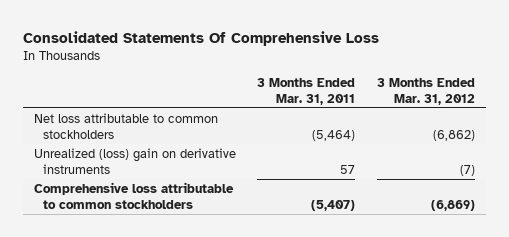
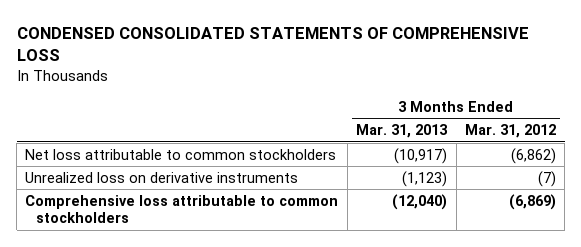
- Consolidated Statements Of Comprehensive Loss
+ CONDENSED CONSOLIDATED STATEMENTS OF COMPREHENSIVE LOSS
- | 3 Months Ended Mar. 31, 2011 | 3 Months Ended Mar. 31, 2012
+ | 3 Months Ended Mar. 31, 2013 | 3 Months Ended Mar. 31, 2012
- Unrealized (loss) gain on derivative instruments | 57 | (7)
+ Unrealized loss on derivative instruments | (1,123) | (7)

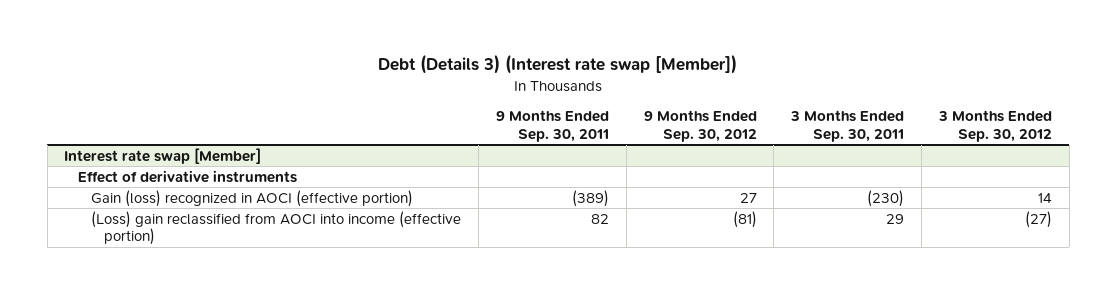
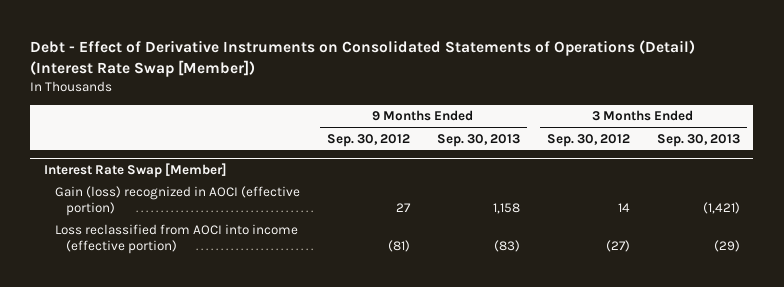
- Debt (Details 3) (Interest rate swap [Member])
+ Debt - Effect of Derivative Instruments on Consolidated Statements of Operations (Detail) (Interest Rate Swap [Member])
- | 9 Months Ended Sep. 30, 2011 | 9 Months Ended Sep. 30, 2012 | 3 Months Ended Sep. 30, 2011 | 3 Months Ended Sep. 30, 2012
+ | 9 Months Ended Sep. 30, 2012 | 9 Months Ended Sep. 30, 2013 | 3 Months Ended Sep. 30, 2012 | 3 Months Ended Sep. 30, 2013
- Interest rate swap [Member]
- Effect of derivative instruments
+ Interest Rate Swap [Member]
- (Loss) gain reclassified from AOCI into income (effective portion) | 82 | (81) | 29 | (27)
+ Loss reclassified from AOCI into income (effective portion) | (81) | (83) | (27) | (29)

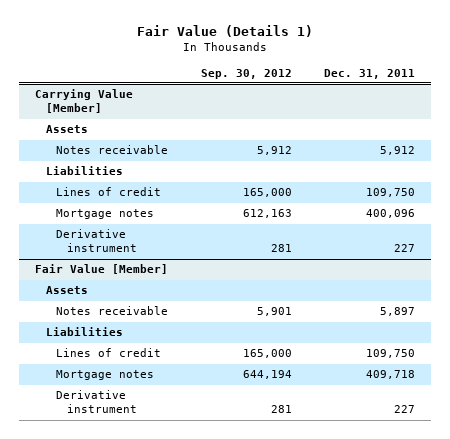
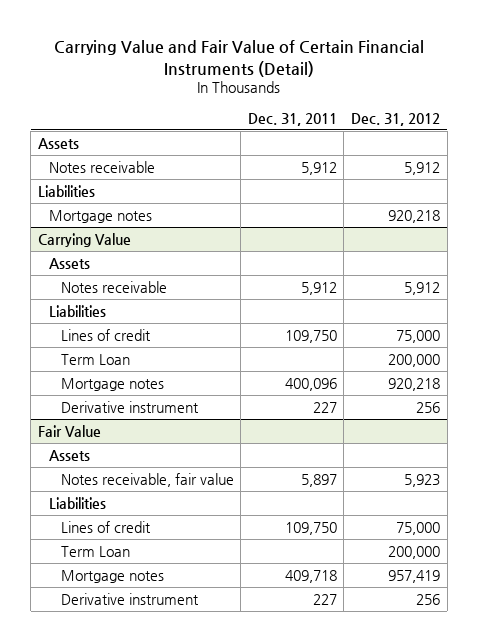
- Fair Value (Details 1)
+ Carrying Value and Fair Value of Certain Financial Instruments (Detail)
- | Sep. 30, 2012 | Dec. 31, 2011
+ | Dec. 31, 2011 | Dec. 31, 2012
- Carrying Value [Member]
+ Mortgage notes | | 920,218
+ Carrying Value
+ Assets
+ Notes receivable | 5,912 | 5,912
+ Liabilities
+ Term Loan | | 200,000
- Fair Value [Member]
+ Fair Value
- Notes receivable | 5,901 | 5,897
+ Notes receivable, fair value | 5,897 | 5,923
+ Term Loan | | 200,000

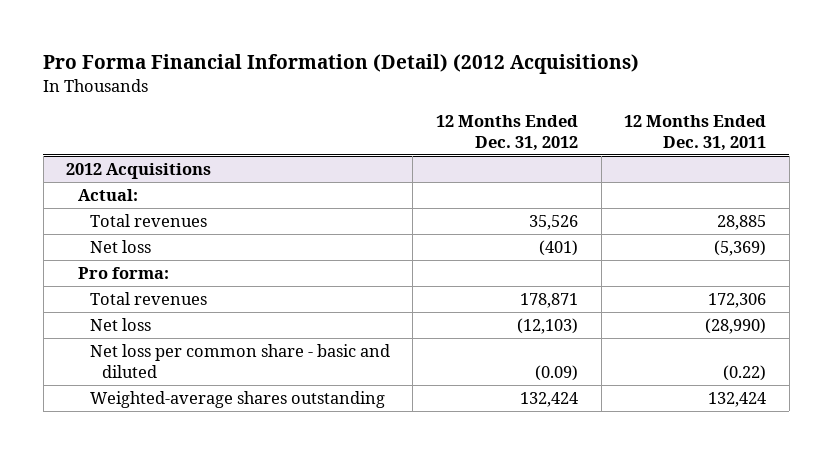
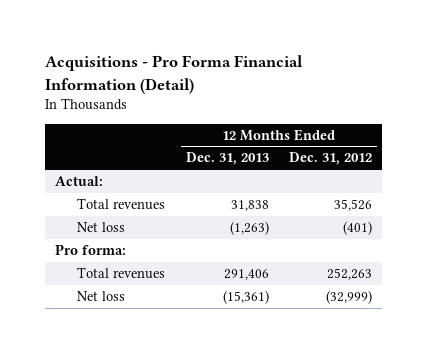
- Pro Forma Financial Information (Detail) (2012 Acquisitions)
+ Acquisitions - Pro Forma Financial Information (Detail)
- | 12 Months Ended Dec. 31, 2012 | 12 Months Ended Dec. 31, 2011
+ | 12 Months Ended Dec. 31, 2013 | 12 Months Ended Dec. 31, 2012
- 2012 Acquisitions
- Total revenues | 178,871 | 172,306
- Net loss | (12,103) | (28,990)
- Net loss per common share - basic and diluted | (0.09) | (0.22)
- Weighted-average shares outstanding | 132,424 | 132,424
+ Total revenues | 291,406 | 252,263
+ Net loss | (15,361) | (32,999)

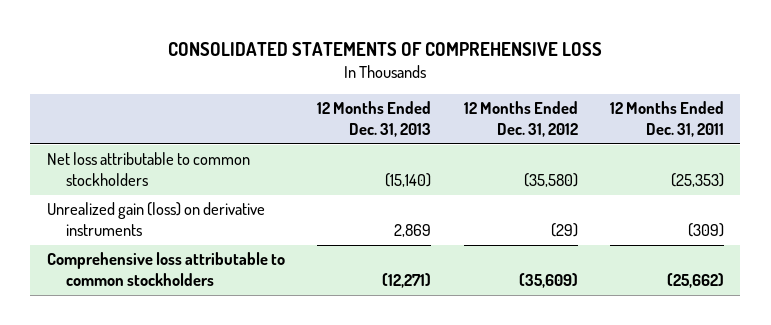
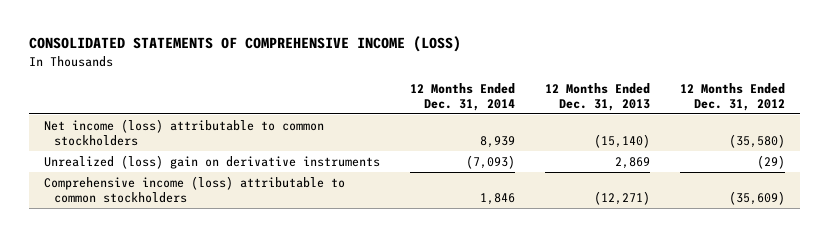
- CONSOLIDATED STATEMENTS OF COMPREHENSIVE LOSS
+ CONSOLIDATED STATEMENTS OF COMPREHENSIVE INCOME (LOSS)
- | 12 Months Ended Dec. 31, 2013 | 12 Months Ended Dec. 31, 2012 | 12 Months Ended Dec. 31, 2011
+ | 12 Months Ended Dec. 31, 2014 | 12 Months Ended Dec. 31, 2013 | 12 Months Ended Dec. 31, 2012
- Net loss attributable to common stockholders | (15,140) | (35,580) | (25,353)
- Unrealized gain (loss) on derivative instruments | 2,869 | (29) | (309)
- Comprehensive loss attributable to common stockholders | (12,271) | (35,609) | (25,662)
+ Net income (loss) attributable to common stockholders | 8,939 | (15,140) | (35,580)
+ Unrealized (loss) gain on derivative instruments | (7,093) | 2,869 | (29)
+ Comprehensive income (loss) attributable to common stockholders | 1,846 | (12,271) | (35,609)

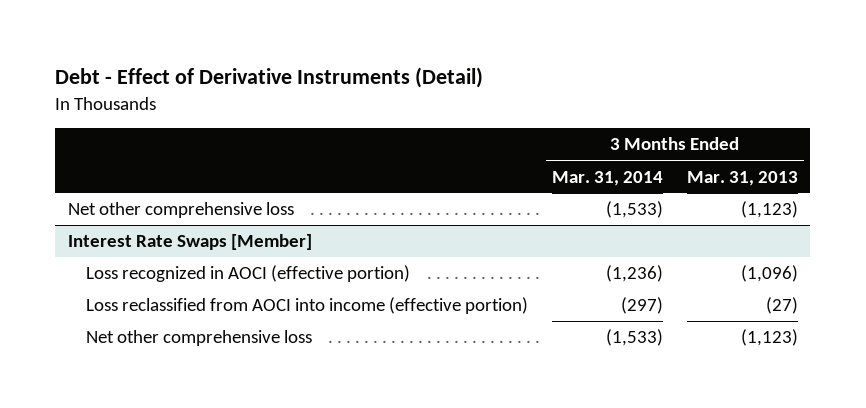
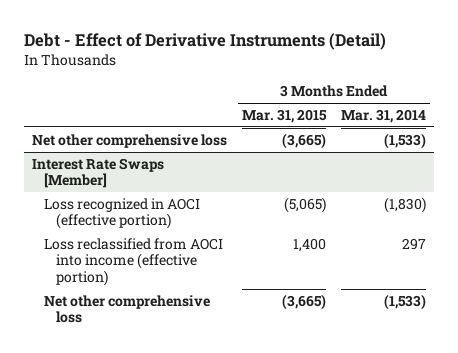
- | 3 Months Ended Mar. 31, 2014 | 3 Months Ended Mar. 31, 2013
+ | 3 Months Ended Mar. 31, 2015 | 3 Months Ended Mar. 31, 2014
@ Interest Rate Swaps [Member]
- Loss recognized in AOCI (effective portion) | (1,236) | (1,096)
- Loss reclassified from AOCI into income (effective portion) | (297) | (27)
+ Loss recognized in AOCI (effective portion) | (5,065) | (1,830)
+ Loss reclassified from AOCI into income (effective portion) | 1,400 | 297

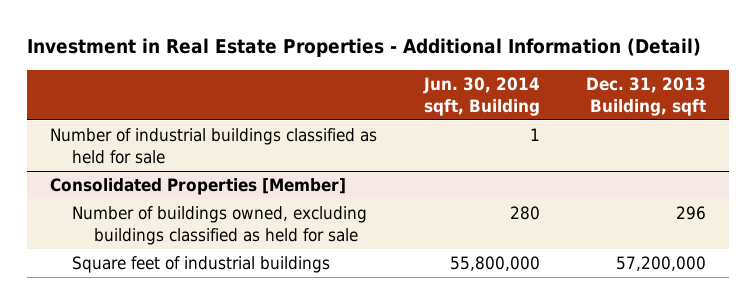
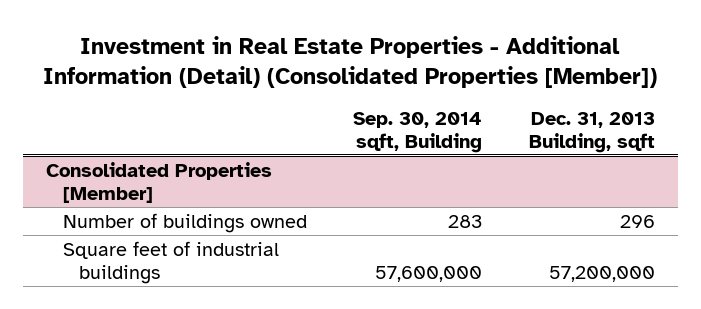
- Investment in Real Estate Properties - Additional Information (Detail)
+ Investment in Real Estate Properties - Additional Information (Detail) (Consolidated Properties [Member])
- | Jun. 30, 2014 sqft, Building | Dec. 31, 2013 Building, sqft
+ | Sep. 30, 2014 sqft, Building | Dec. 31, 2013 Building, sqft
- Number of industrial buildings classified as held for sale | 1 |
@ Consolidated Properties [Member]
- Number of buildings owned, excluding buildings classified as held for sale | 280 | 296
+ Number of buildings owned | 283 | 296

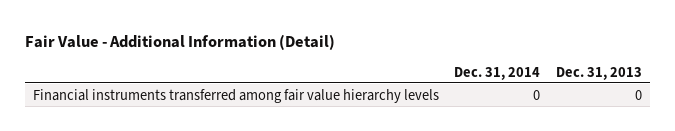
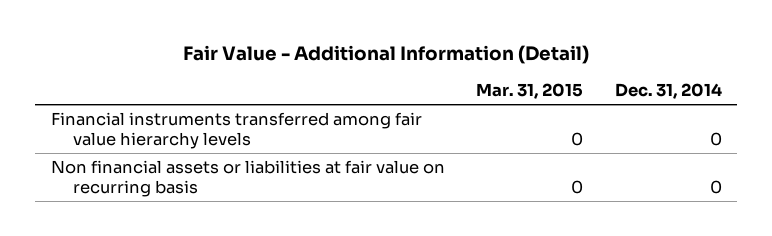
- | Dec. 31, 2014 | Dec. 31, 2013
+ | Mar. 31, 2015 | Dec. 31, 2014
+ Non financial assets or liabilities at fair value on recurring basis | 0 | 0

